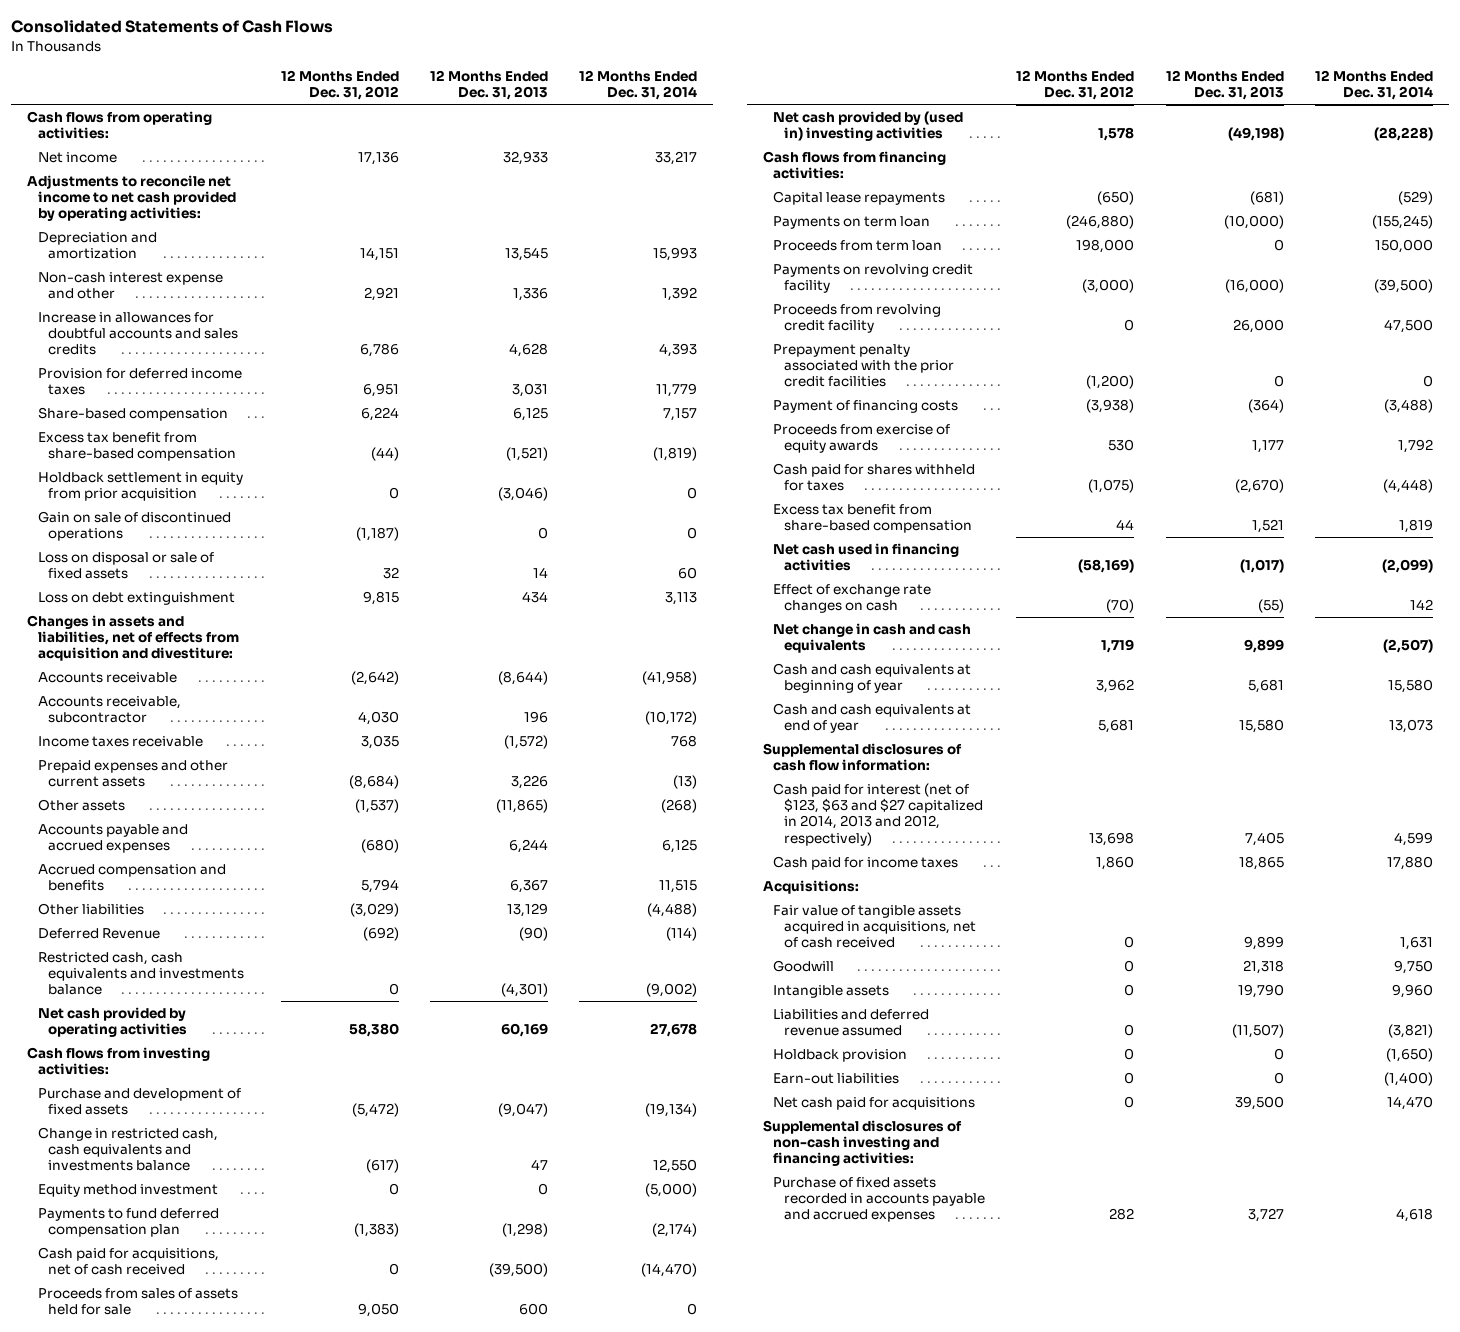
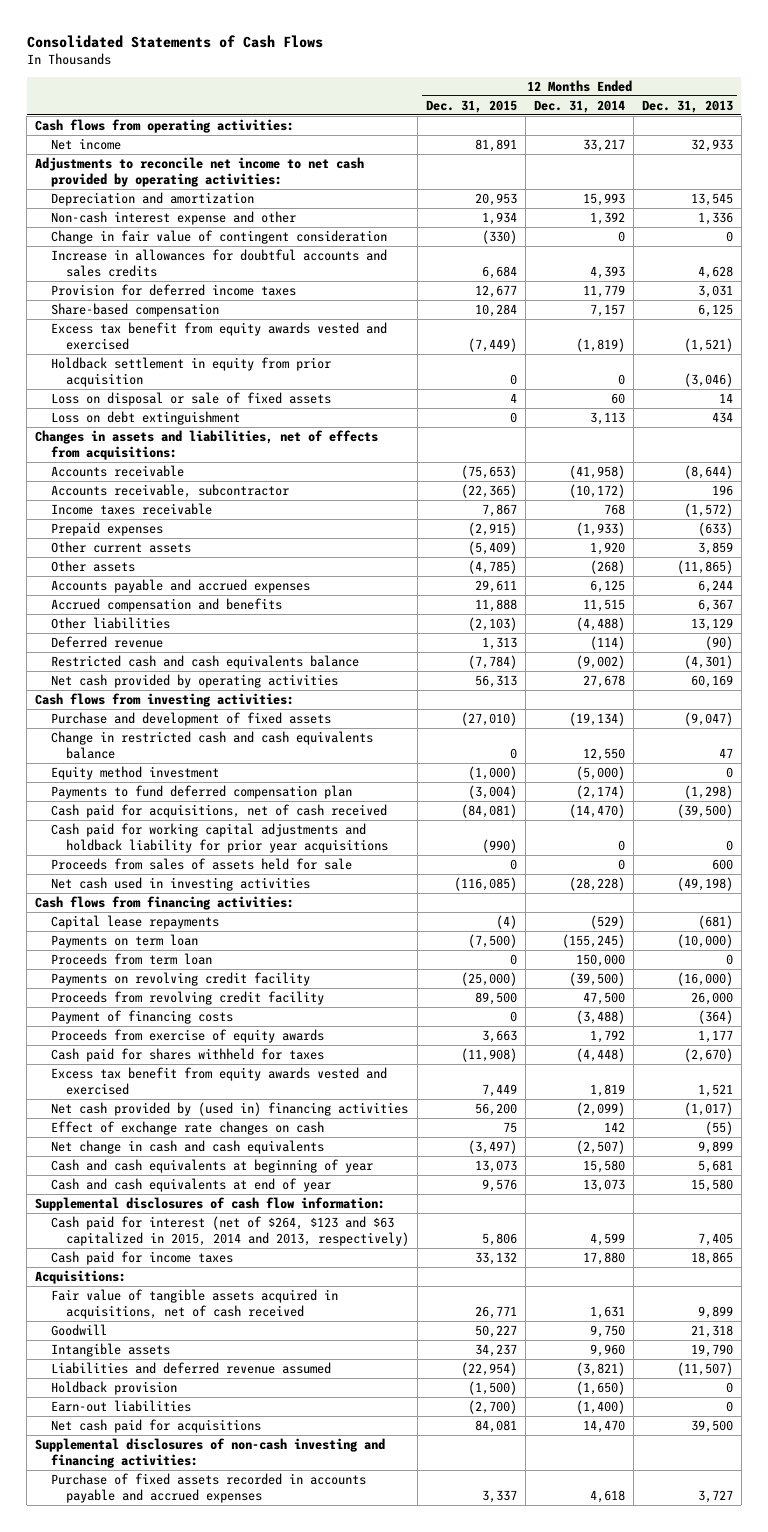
- | 12 Months Ended Dec. 31, 2012 | 12 Months Ended Dec. 31, 2013 | 12 Months Ended Dec. 31, 2014
+ | 12 Months Ended Dec. 31, 2015 | 12 Months Ended Dec. 31, 2014 | 12 Months Ended Dec. 31, 2013
+ Change in fair value of contingent consideration | (330) | 0 | 0
- Excess tax benefit from share-based compensation | (44) | (1,521) | (1,819)
+ Excess tax benefit from equity awards vested and exercised | (7,449) | (1,819) | (1,521)
- Gain on sale of discontinued operations | (1,187) | 0 | 0
- Changes in assets and liabilities, net of effects from acquisition and divestiture:
+ Changes in assets and liabilities, net of effects from acquisitions:
- Prepaid expenses and other current assets | (8,684) | 3,226 | (13)
+ Prepaid expenses | (2,915) | (1,933) | (633)
+ Other current assets | (5,409) | 1,920 | 3,859
- Deferred Revenue | (692) | (90) | (114)
- Restricted cash, cash equivalents and investments balance | 0 | (4,301) | (9,002)
+ Deferred revenue | 1,313 | (114) | (90)
+ Restricted cash and cash equivalents balance | (7,784) | (9,002) | (4,301)
- Change in restricted cash, cash equivalents and investments balance | (617) | 47 | 12,550
+ Change in restricted cash and cash equivalents balance | 0 | 12,550 | 47
+ Cash paid for working capital adjustments and holdback liability for prior year acquisitions | (990) | 0 | 0
- Net cash provided by (used in) investing activities | 1,578 | (49,198) | (28,228)
+ Net cash used in investing activities | (116,085) | (28,228) | (49,198)
- Prepayment penalty associated with the prior credit facilities | (1,200) | 0 | 0
- Excess tax benefit from share-based compensation | 44 | 1,521 | 1,819
- Net cash used in financing activities | (58,169) | (1,017) | (2,099)
+ Excess tax benefit from equity awards vested and exercised | 7,449 | 1,819 | 1,521
+ Net cash provided by (used in) financing activities | 56,200 | (2,099) | (1,017)
- Cash paid for interest (net of $123, $63 and $27 capitalized in 2014, 2013 and 2012, respectively) | 13,698 | 7,405 | 4,599
+ Cash paid for interest (net of $264, $123 and $63 capitalized in 2015, 2014 and 2013, respectively) | 5,806 | 4,599 | 7,405

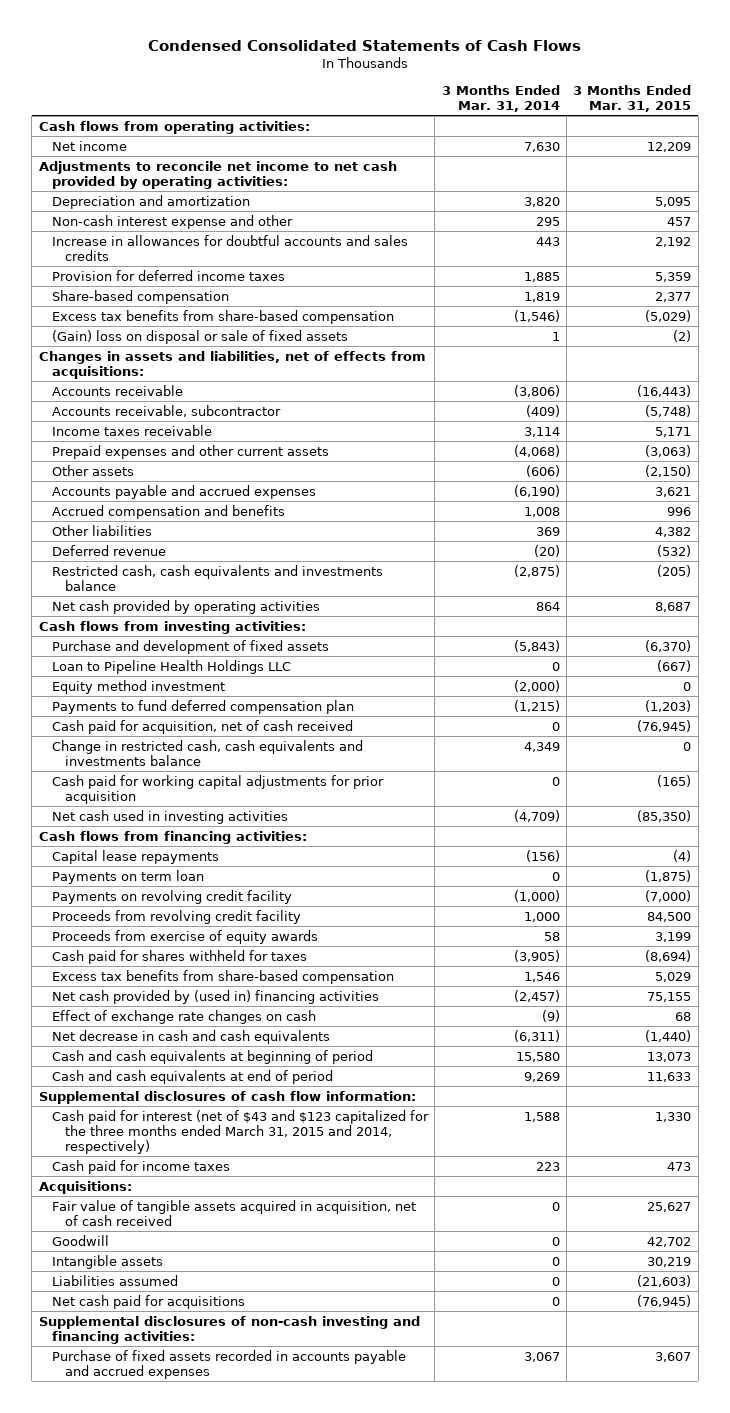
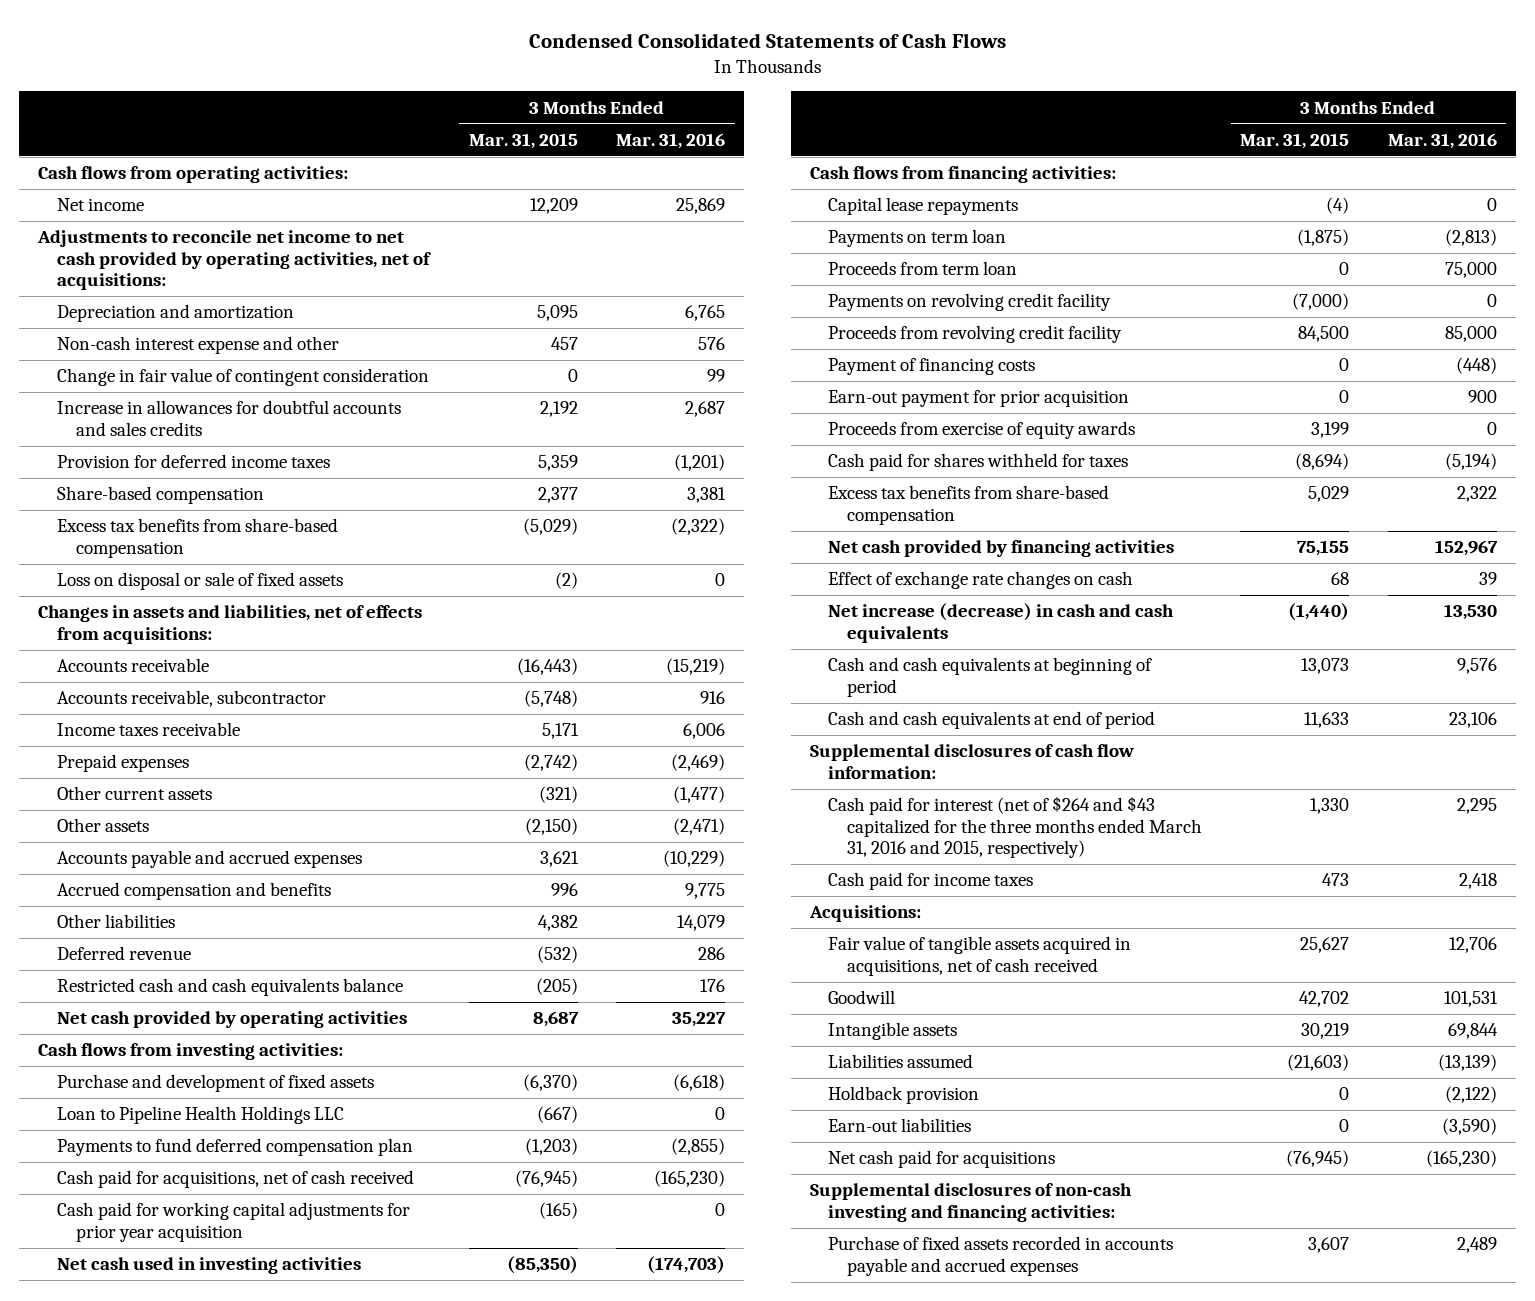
- | 3 Months Ended Mar. 31, 2014 | 3 Months Ended Mar. 31, 2015
+ | 3 Months Ended Mar. 31, 2015 | 3 Months Ended Mar. 31, 2016
- Adjustments to reconcile net income to net cash provided by operating activities:
+ Adjustments to reconcile net income to net cash provided by operating activities, net of acquisitions:
+ Change in fair value of contingent consideration | 0 | 99
- (Gain) loss on disposal or sale of fixed assets | 1 | (2)
+ Loss on disposal or sale of fixed assets | (2) | 0
- Prepaid expenses and other current assets | (4,068) | (3,063)
+ Prepaid expenses | (2,742) | (2,469)
+ Other current assets | (321) | (1,477)
- Restricted cash, cash equivalents and investments balance | (2,875) | (205)
+ Restricted cash and cash equivalents balance | (205) | 176
- Equity method investment | (2,000) | 0
- Cash paid for acquisition, net of cash received | 0 | (76,945)
- Change in restricted cash, cash equivalents and investments balance | 4,349 | 0
- Cash paid for working capital adjustments for prior acquisition | 0 | (165)
+ Cash paid for acquisitions, net of cash received | (76,945) | (165,230)
+ Cash paid for working capital adjustments for prior year acquisition | (165) | 0
+ Proceeds from term loan | 0 | 75,000
+ Payment of financing costs | 0 | (448)
+ Earn-out payment for prior acquisition | 0 | 900
- Net cash provided by (used in) financing activities | (2,457) | 75,155
+ Net cash provided by financing activities | 75,155 | 152,967
- Net decrease in cash and cash equivalents | (6,311) | (1,440)
+ Net increase (decrease) in cash and cash equivalents | (1,440) | 13,530
- Cash paid for interest (net of $43 and $123 capitalized for the three months ended March 31, 2015 and 2014, respectively) | 1,588 | 1,330
+ Cash paid for interest (net of $264 and $43 capitalized for the three months ended March 31, 2016 and 2015, respectively) | 1,330 | 2,295
- Fair value of tangible assets acquired in acquisition, net of cash received | 0 | 25,627
+ Fair value of tangible assets acquired in acquisitions, net of cash received | 25,627 | 12,706
+ Holdback provision | 0 | (2,122)
+ Earn-out liabilities | 0 | (3,590)

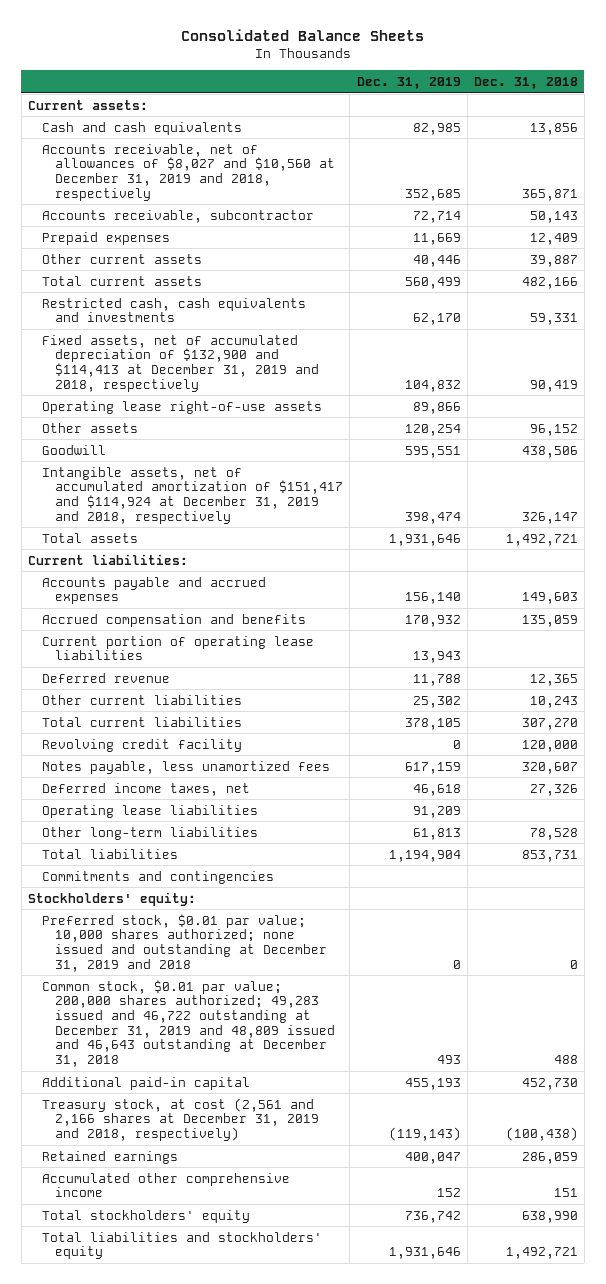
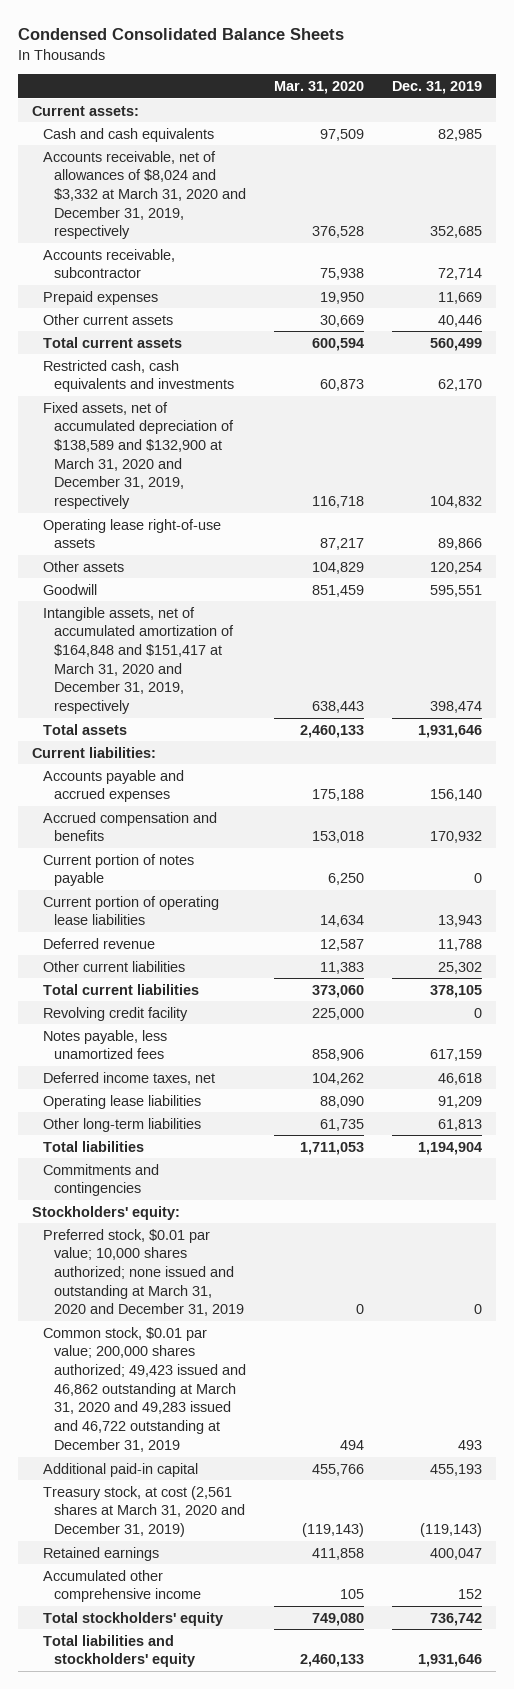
- Consolidated Balance Sheets
+ Condensed Consolidated Balance Sheets
- | Dec. 31, 2019 | Dec. 31, 2018
+ | Mar. 31, 2020 | Dec. 31, 2019
- Accounts receivable, net of allowances of $8,027 and $10,560 at December 31, 2019 and 2018, respectively | 352,685 | 365,871
+ Accounts receivable, net of allowances of $8,024 and $3,332 at March 31, 2020 and December 31, 2019, respectively | 376,528 | 352,685
- Fixed assets, net of accumulated depreciation of $132,900 and $114,413 at December 31, 2019 and 2018, respectively | 104,832 | 90,419
+ Fixed assets, net of accumulated depreciation of $138,589 and $132,900 at March 31, 2020 and December 31, 2019, respectively | 116,718 | 104,832
- Intangible assets, net of accumulated amortization of $151,417 and $114,924 at December 31, 2019 and 2018, respectively | 398,474 | 326,147
+ Intangible assets, net of accumulated amortization of $164,848 and $151,417 at March 31, 2020 and December 31, 2019, respectively | 638,443 | 398,474
+ Current portion of notes payable | 6,250 | 0
- Preferred stock, $0.01 par value; 10,000 shares authorized; none issued and outstanding at December 31, 2019 and 2018 | 0 | 0
- Common stock, $0.01 par value; 200,000 shares authorized; 49,283 issued and 46,722 outstanding at December 31, 2019 and 48,809 issued and 46,643 outstanding at December 31, 2018 | 493 | 488
+ Preferred stock, $0.01 par value; 10,000 shares authorized; none issued and outstanding at March 31, 2020 and December 31, 2019 | 0 | 0
+ Common stock, $0.01 par value; 200,000 shares authorized; 49,423 issued and 46,862 outstanding at March 31, 2020 and 49,283 issued and 46,722 outstanding at December 31, 2019 | 494 | 493
- Treasury stock, at cost (2,561 and 2,166 shares at December 31, 2019 and 2018, respectively) | (119,143) | (100,438)
+ Treasury stock, at cost (2,561 shares at March 31, 2020 and December 31, 2019) | (119,143) | (119,143)

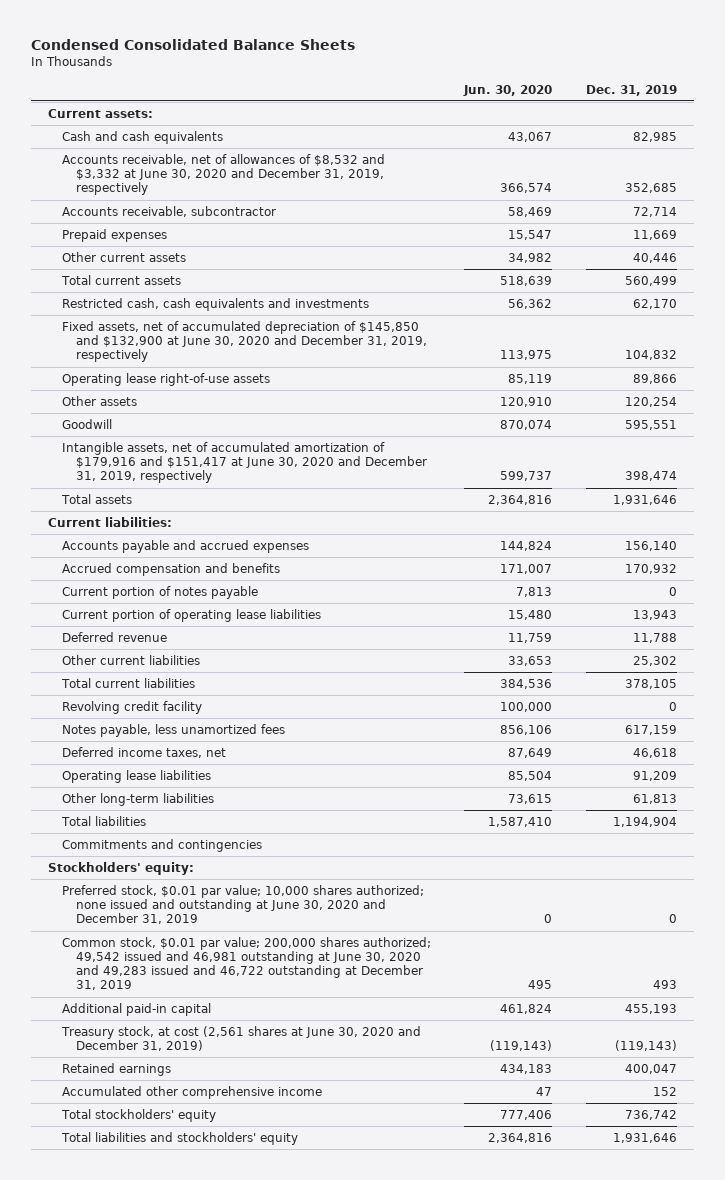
- | Mar. 31, 2020 | Dec. 31, 2019
+ | Jun. 30, 2020 | Dec. 31, 2019
- Accounts receivable, net of allowances of $8,024 and $3,332 at March 31, 2020 and December 31, 2019, respectively | 376,528 | 352,685
+ Accounts receivable, net of allowances of $8,532 and $3,332 at June 30, 2020 and December 31, 2019, respectively | 366,574 | 352,685
- Fixed assets, net of accumulated depreciation of $138,589 and $132,900 at March 31, 2020 and December 31, 2019, respectively | 116,718 | 104,832
+ Fixed assets, net of accumulated depreciation of $145,850 and $132,900 at June 30, 2020 and December 31, 2019, respectively | 113,975 | 104,832
- Intangible assets, net of accumulated amortization of $164,848 and $151,417 at March 31, 2020 and December 31, 2019, respectively | 638,443 | 398,474
+ Intangible assets, net of accumulated amortization of $179,916 and $151,417 at June 30, 2020 and December 31, 2019, respectively | 599,737 | 398,474
- Preferred stock, $0.01 par value; 10,000 shares authorized; none issued and outstanding at March 31, 2020 and December 31, 2019 | 0 | 0
- Common stock, $0.01 par value; 200,000 shares authorized; 49,423 issued and 46,862 outstanding at March 31, 2020 and 49,283 issued and 46,722 outstanding at December 31, 2019 | 494 | 493
+ Preferred stock, $0.01 par value; 10,000 shares authorized; none issued and outstanding at June 30, 2020 and December 31, 2019 | 0 | 0
+ Common stock, $0.01 par value; 200,000 shares authorized; 49,542 issued and 46,981 outstanding at June 30, 2020 and 49,283 issued and 46,722 outstanding at December 31, 2019 | 495 | 493
- Treasury stock, at cost (2,561 shares at March 31, 2020 and December 31, 2019) | (119,143) | (119,143)
+ Treasury stock, at cost (2,561 shares at June 30, 2020 and December 31, 2019) | (119,143) | (119,143)

